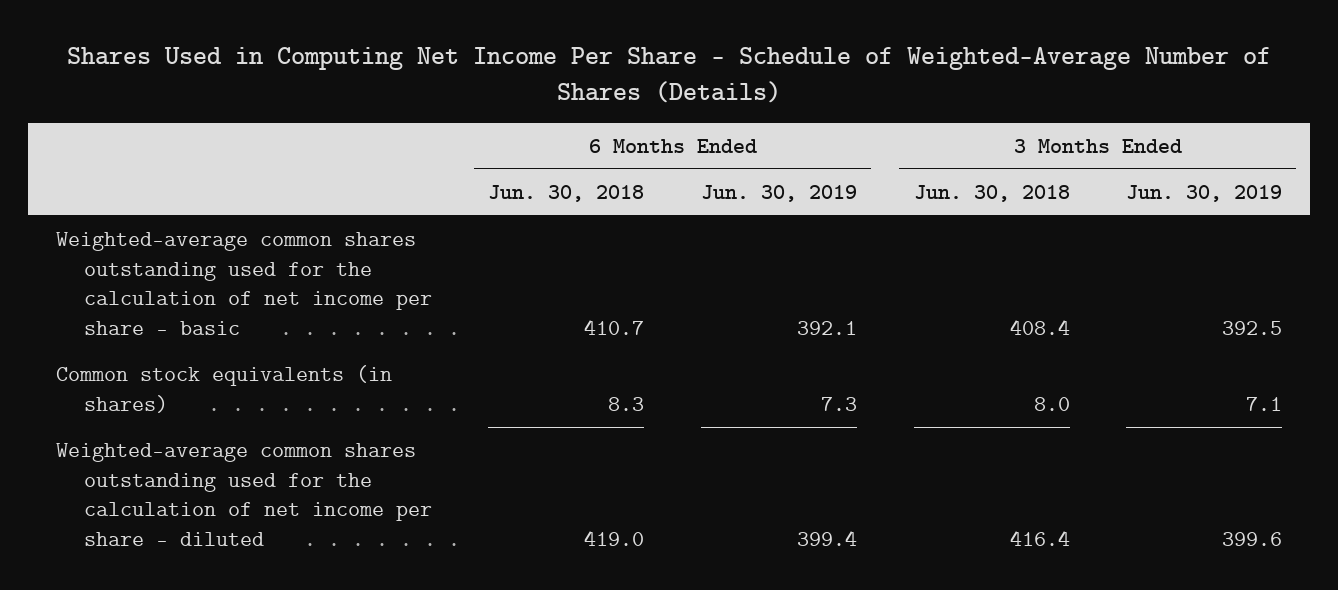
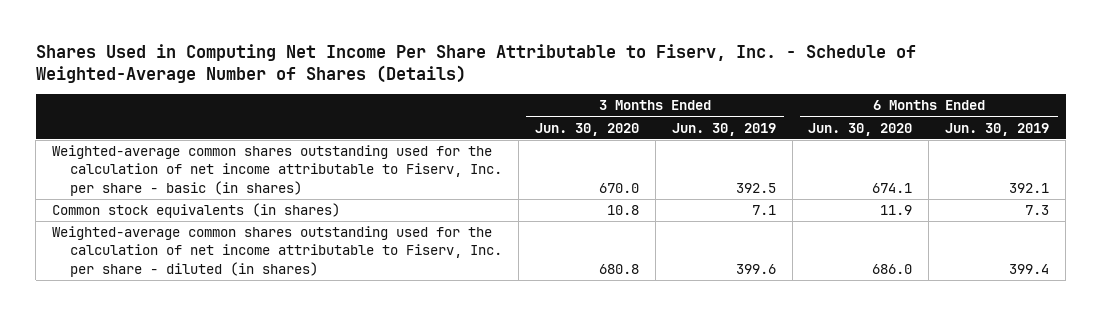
- Shares Used in Computing Net Income Per Share - Schedule of Weighted-Average Number of Shares (Details)
+ Shares Used in Computing Net Income Per Share Attributable to Fiserv, Inc. - Schedule of Weighted-Average Number of Shares (Details)
- | 6 Months Ended Jun. 30, 2018 | 6 Months Ended Jun. 30, 2019 | 3 Months Ended Jun. 30, 2018 | 3 Months Ended Jun. 30, 2019
+ | 3 Months Ended Jun. 30, 2020 | 3 Months Ended Jun. 30, 2019 | 6 Months Ended Jun. 30, 2020 | 6 Months Ended Jun. 30, 2019
- Weighted-average common shares outstanding used for the calculation of net income per share - basic | 410.7 | 392.1 | 408.4 | 392.5
+ Weighted-average common shares outstanding used for the calculation of net income attributable to Fiserv, Inc. per share - basic (in shares) | 670.0 | 392.5 | 674.1 | 392.1
- Weighted-average common shares outstanding used for the calculation of net income per share - diluted | 419.0 | 399.4 | 416.4 | 399.6
+ Weighted-average common shares outstanding used for the calculation of net income attributable to Fiserv, Inc. per share - diluted (in shares) | 680.8 | 399.6 | 686.0 | 399.4

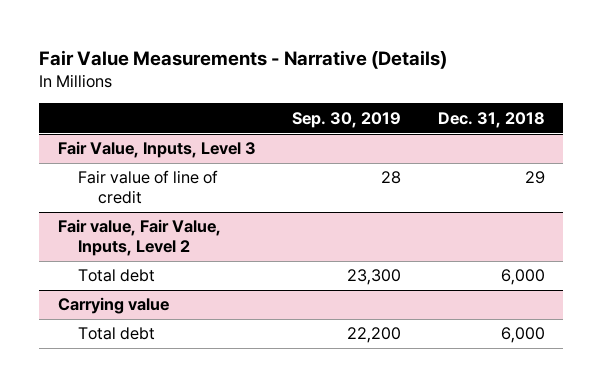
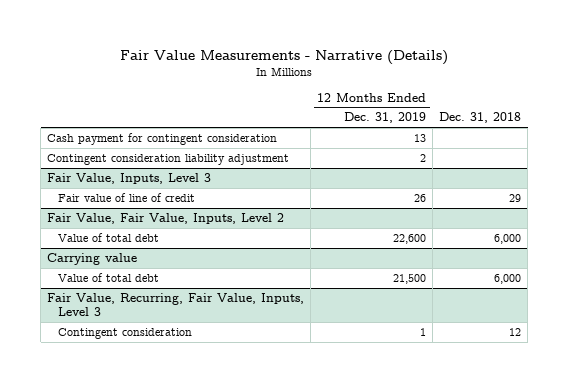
- | Sep. 30, 2019 | Dec. 31, 2018
+ | 12 Months Ended Dec. 31, 2019 | Dec. 31, 2018
+ Cash payment for contingent consideration | 13 |
+ Contingent consideration liability adjustment | 2 |
- Fair value, Fair Value, Inputs, Level 2
- Total debt | 23,300 | 6,000
+ Fair Value, Fair Value, Inputs, Level 2
+ Value of total debt | 22,600 | 6,000
@ Carrying value
- Total debt | 22,200 | 6,000
+ Value of total debt | 21,500 | 6,000
+ Fair Value, Recurring, Fair Value, Inputs, Level 3
+ Contingent consideration | 1 | 12

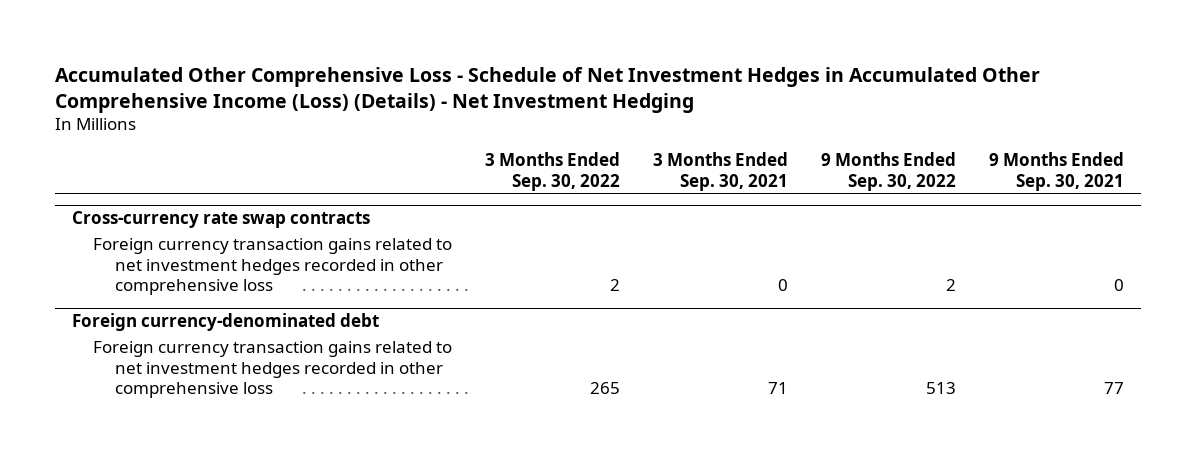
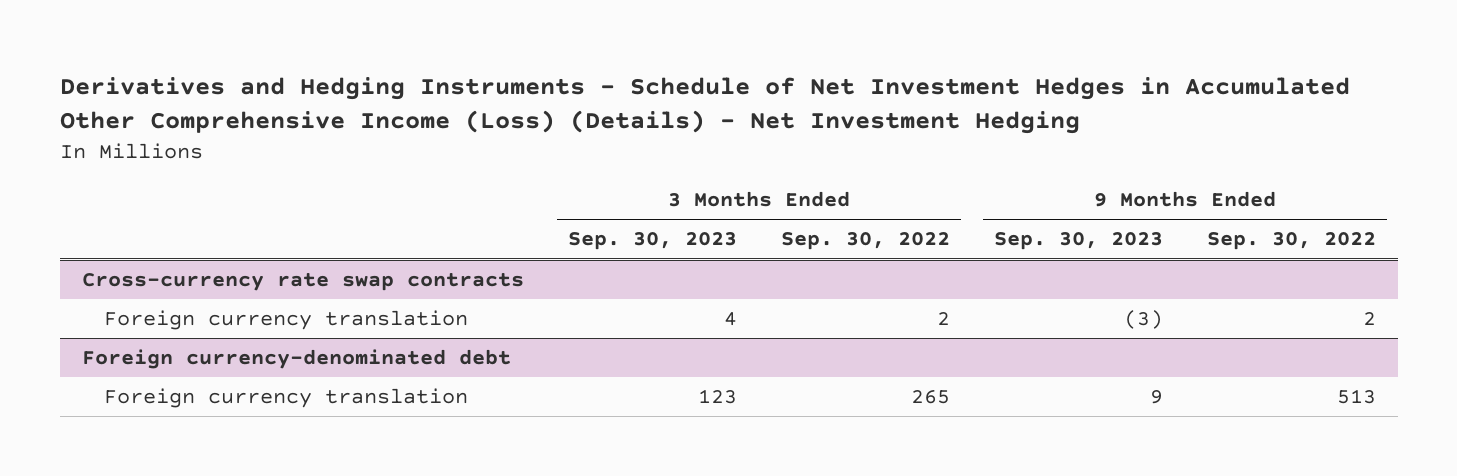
- Accumulated Other Comprehensive Loss - Schedule of Net Investment Hedges in Accumulated Other Comprehensive Income (Loss) (Details) - Net Investment Hedging
+ Derivatives and Hedging Instruments - Schedule of Net Investment Hedges in Accumulated Other Comprehensive Income (Loss) (Details) - Net Investment Hedging
- | 3 Months Ended Sep. 30, 2022 | 3 Months Ended Sep. 30, 2021 | 9 Months Ended Sep. 30, 2022 | 9 Months Ended Sep. 30, 2021
+ | 3 Months Ended Sep. 30, 2023 | 3 Months Ended Sep. 30, 2022 | 9 Months Ended Sep. 30, 2023 | 9 Months Ended Sep. 30, 2022
@ Cross-currency rate swap contracts
- Foreign currency transaction gains related to net investment hedges recorded in other comprehensive loss | 2 | 0 | 2 | 0
+ Foreign currency translation | 4 | 2 | (3) | 2
@ Foreign currency-denominated debt
- Foreign currency transaction gains related to net investment hedges recorded in other comprehensive loss | 265 | 71 | 513 | 77
+ Foreign currency translation | 123 | 265 | 9 | 513

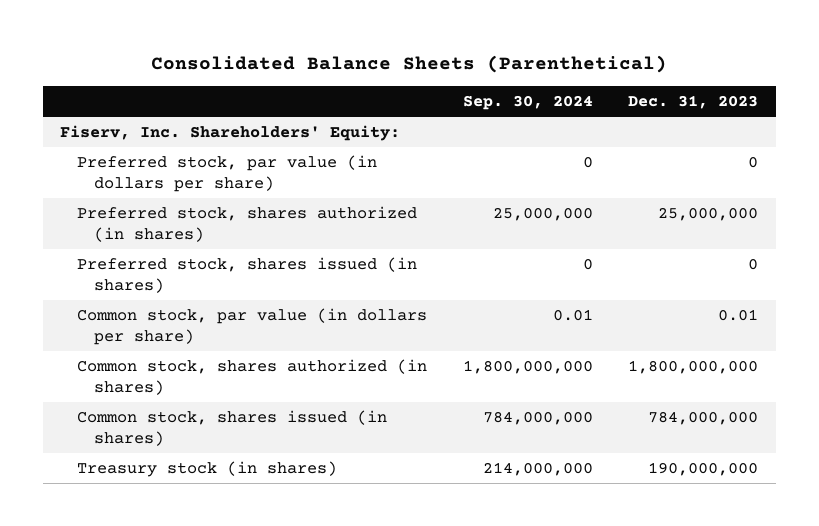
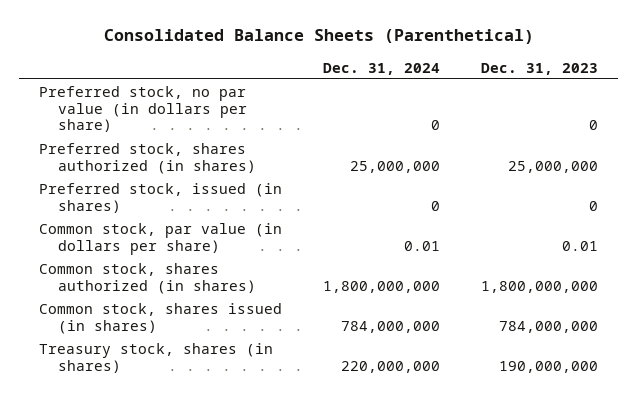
- | Sep. 30, 2024 | Dec. 31, 2023
+ | Dec. 31, 2024 | Dec. 31, 2023
- Fiserv, Inc. Shareholders' Equity:
- Preferred stock, par value (in dollars per share) | 0 | 0
+ Preferred stock, no par value (in dollars per share) | 0 | 0
- Preferred stock, shares issued (in shares) | 0 | 0
+ Preferred stock, issued (in shares) | 0 | 0
- Treasury stock (in shares) | 214,000,000 | 190,000,000
+ Treasury stock, shares (in shares) | 220,000,000 | 190,000,000

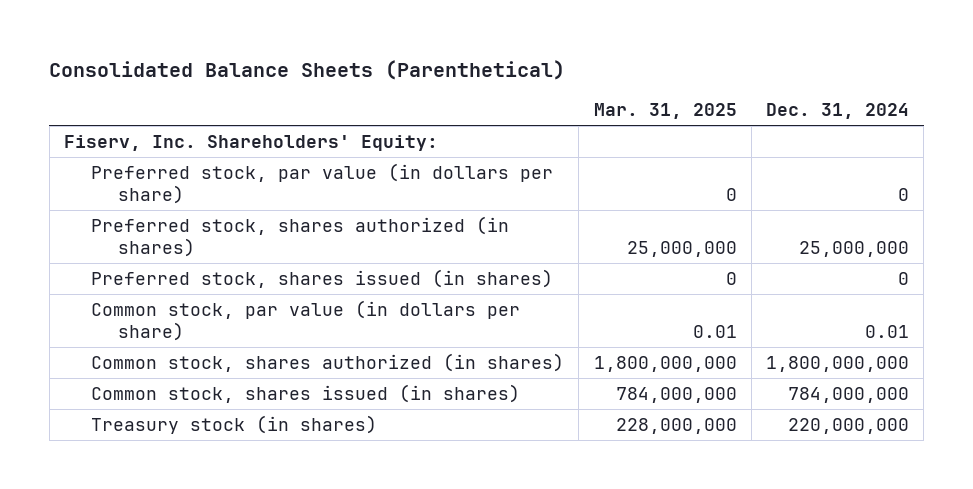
- | Dec. 31, 2024 | Dec. 31, 2023
+ | Mar. 31, 2025 | Dec. 31, 2024
- Preferred stock, no par value (in dollars per share) | 0 | 0
+ Fiserv, Inc. Shareholders' Equity:
+ Preferred stock, par value (in dollars per share) | 0 | 0
- Preferred stock, issued (in shares) | 0 | 0
+ Preferred stock, shares issued (in shares) | 0 | 0
- Treasury stock, shares (in shares) | 220,000,000 | 190,000,000
+ Treasury stock (in shares) | 228,000,000 | 220,000,000

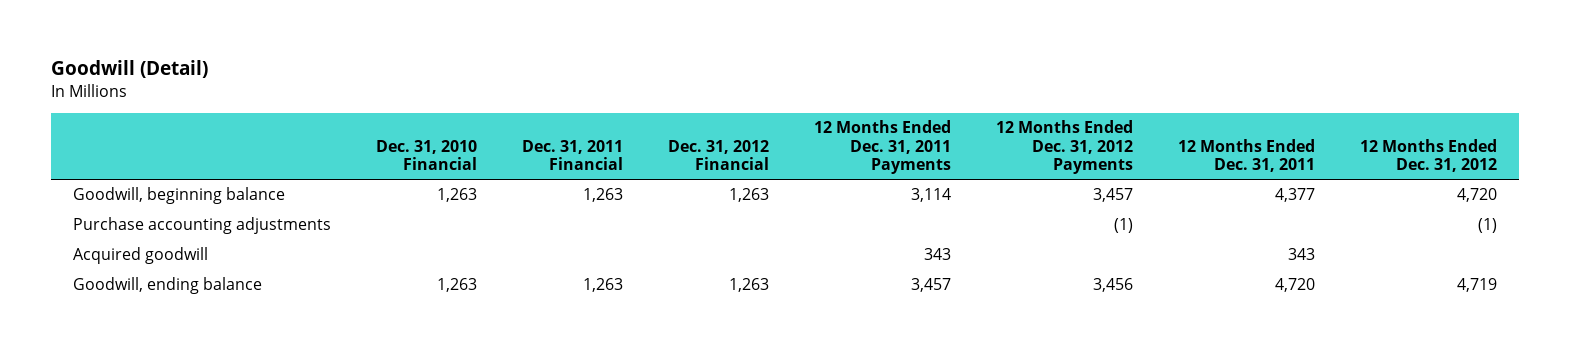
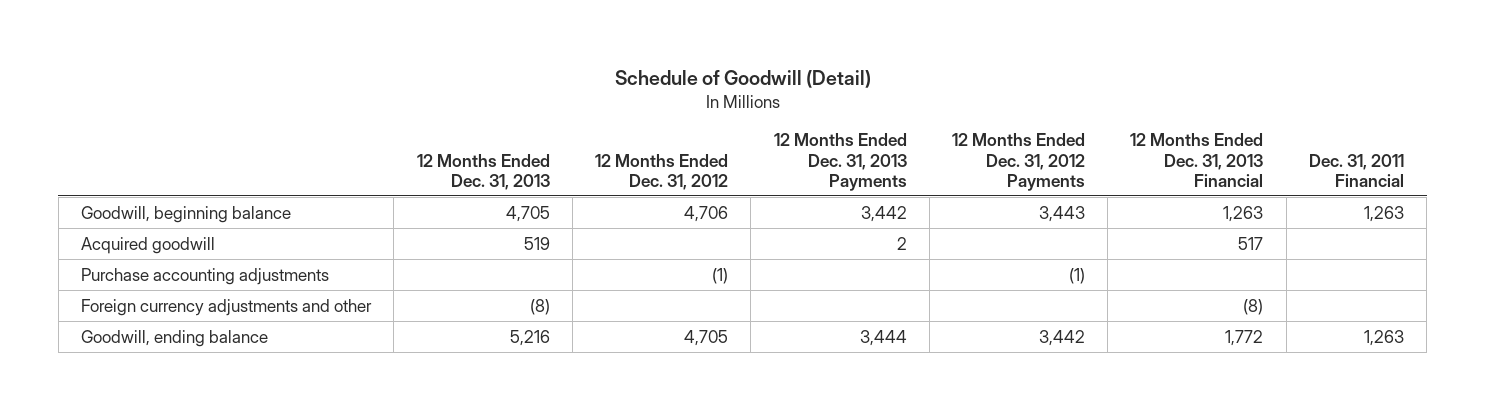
- Goodwill (Detail)
+ Schedule of Goodwill (Detail)
- | Dec. 31, 2010 Financial | Dec. 31, 2011 Financial | Dec. 31, 2012 Financial | 12 Months Ended Dec. 31, 2011 Payments | 12 Months Ended Dec. 31, 2012 Payments | 12 Months Ended Dec. 31, 2011 | 12 Months Ended Dec. 31, 2012
+ | 12 Months Ended Dec. 31, 2013 | 12 Months Ended Dec. 31, 2012 | 12 Months Ended Dec. 31, 2013 Payments | 12 Months Ended Dec. 31, 2012 Payments | 12 Months Ended Dec. 31, 2013 Financial | Dec. 31, 2011 Financial
- Goodwill, beginning balance | 1,263 | 1,263 | 1,263 | 3,114 | 3,457 | 4,377 | 4,720
+ Goodwill, beginning balance | 4,705 | 4,706 | 3,442 | 3,443 | 1,263 | 1,263
- Goodwill, ending balance | 1,263 | 1,263 | 1,263 | 3,457 | 3,456 | 4,720 | 4,719
moved down: Purchase accounting adjustments | | (1) | | (1) | |
+ Foreign currency adjustments and other | (8) | | | | (8) |
+ Goodwill, ending balance | 5,216 | 4,705 | 3,444 | 3,442 | 1,772 | 1,263

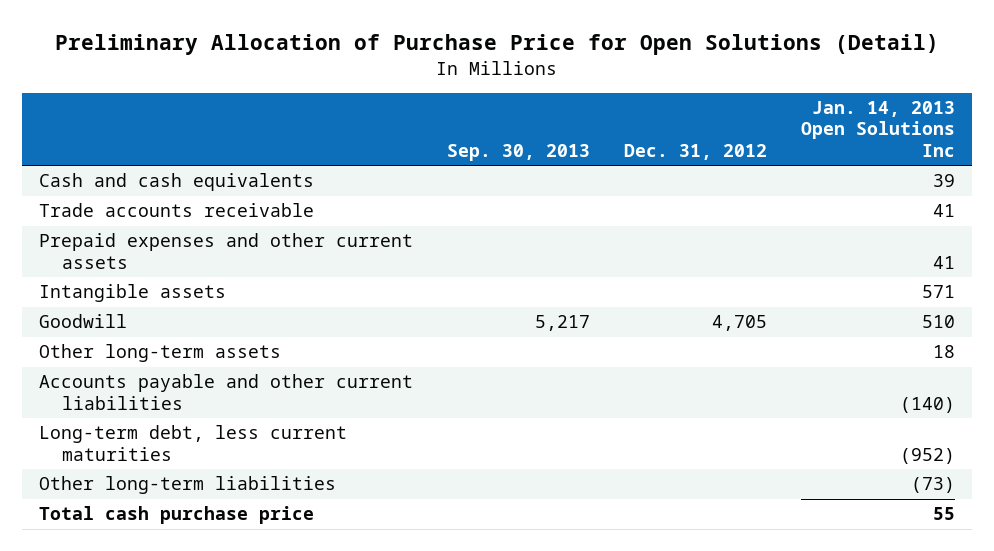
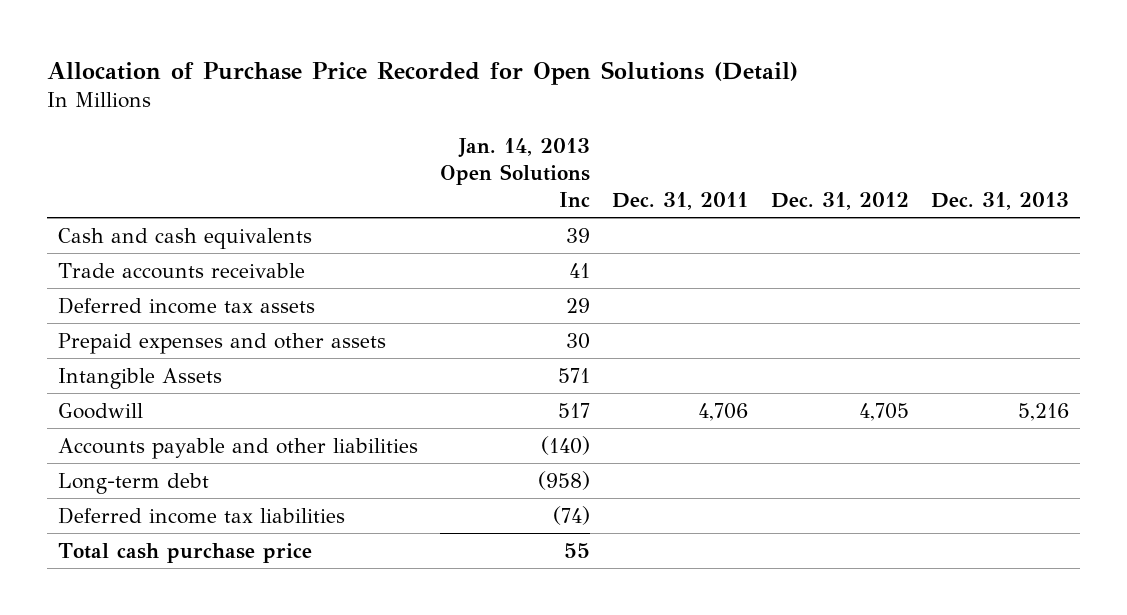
- Preliminary Allocation of Purchase Price for Open Solutions (Detail)
+ Allocation of Purchase Price Recorded for Open Solutions (Detail)
- | Sep. 30, 2013 | Dec. 31, 2012 | Jan. 14, 2013 Open Solutions Inc
+ | Jan. 14, 2013 Open Solutions Inc | Dec. 31, 2011 | Dec. 31, 2012 | Dec. 31, 2013
- Prepaid expenses and other current assets | | | 41
- Intangible assets | | | 571
- Goodwill | 5,217 | 4,705 | 510
- Other long-term assets | | | 18
- Accounts payable and other current liabilities | | | (140)
- Long-term debt, less current maturities | | | (952)
- Other long-term liabilities | | | (73)
+ Deferred income tax assets | 29 | | |
+ Prepaid expenses and other assets | 30 | | |
+ Intangible Assets | 571 | | |
+ Goodwill | 517 | 4,706 | 4,705 | 5,216
+ Accounts payable and other liabilities | (140) | | |
+ Long-term debt | (958) | | |
+ Deferred income tax liabilities | (74) | | |

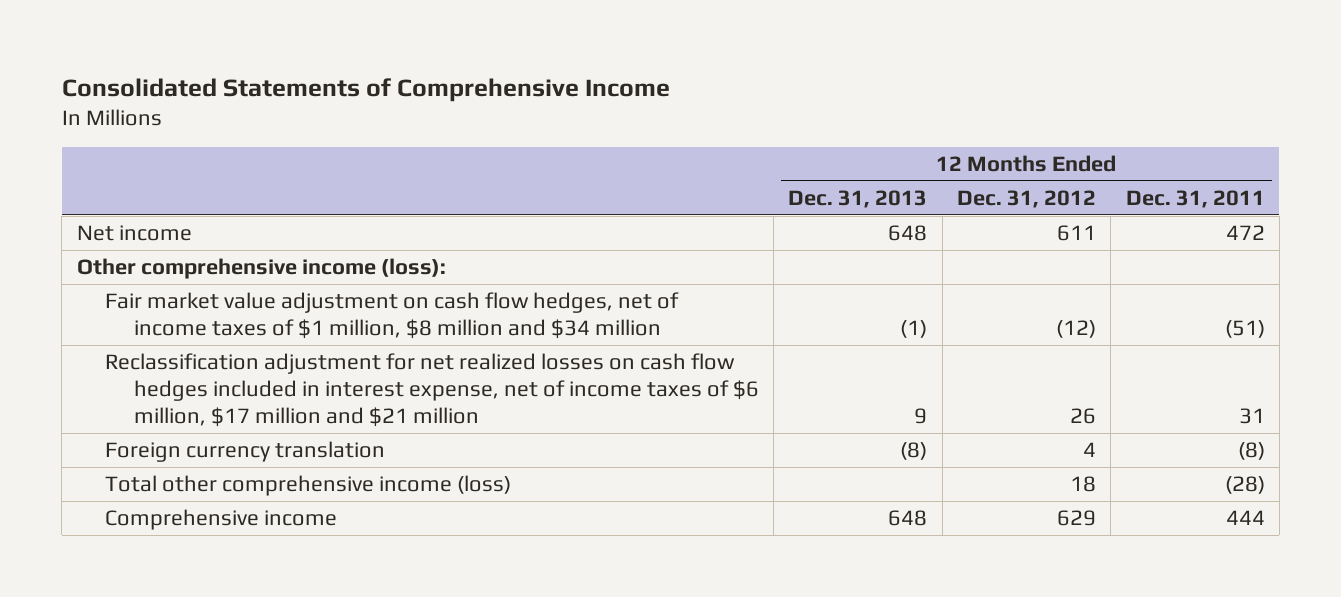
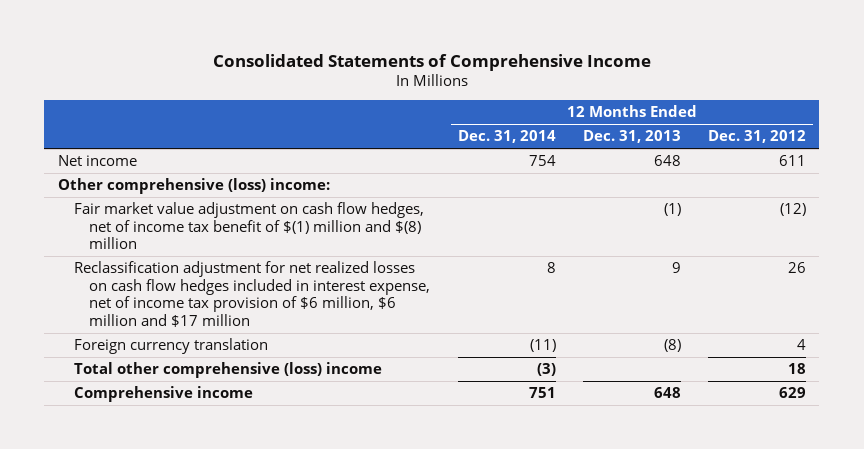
- | 12 Months Ended Dec. 31, 2013 | 12 Months Ended Dec. 31, 2012 | 12 Months Ended Dec. 31, 2011
+ | 12 Months Ended Dec. 31, 2014 | 12 Months Ended Dec. 31, 2013 | 12 Months Ended Dec. 31, 2012
- Other comprehensive income (loss):
- Fair market value adjustment on cash flow hedges, net of income taxes of $1 million, $8 million and $34 million | (1) | (12) | (51)
- Reclassification adjustment for net realized losses on cash flow hedges included in interest expense, net of income taxes of $6 million, $17 million and $21 million | 9 | 26 | 31
+ Other comprehensive (loss) income:
+ Fair market value adjustment on cash flow hedges, net of income tax benefit of $(1) million and $(8) million | | (1) | (12)
+ Reclassification adjustment for net realized losses on cash flow hedges included in interest expense, net of income tax provision of $6 million, $6 million and $17 million | 8 | 9 | 26
- Total other comprehensive income (loss) | | 18 | (28)
+ Total other comprehensive (loss) income | (3) | | 18

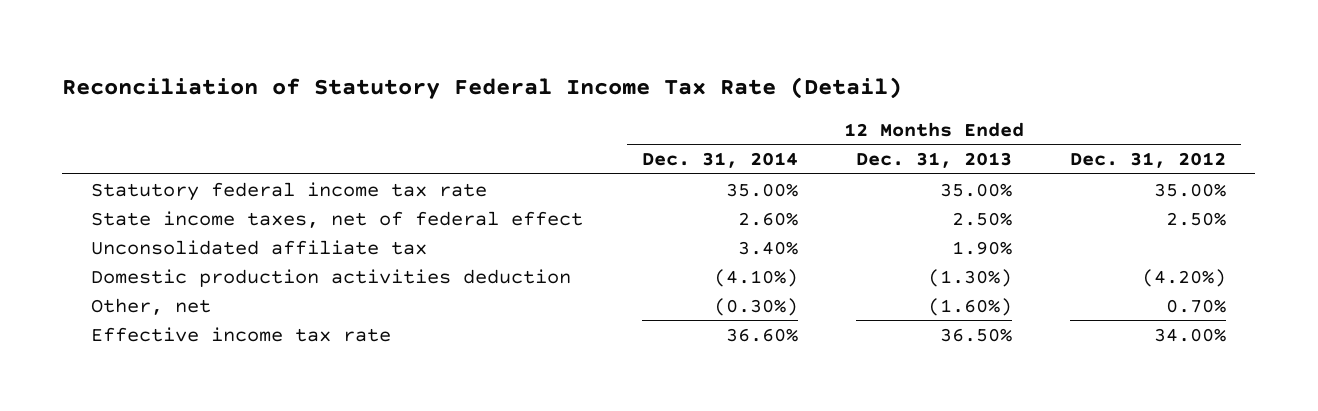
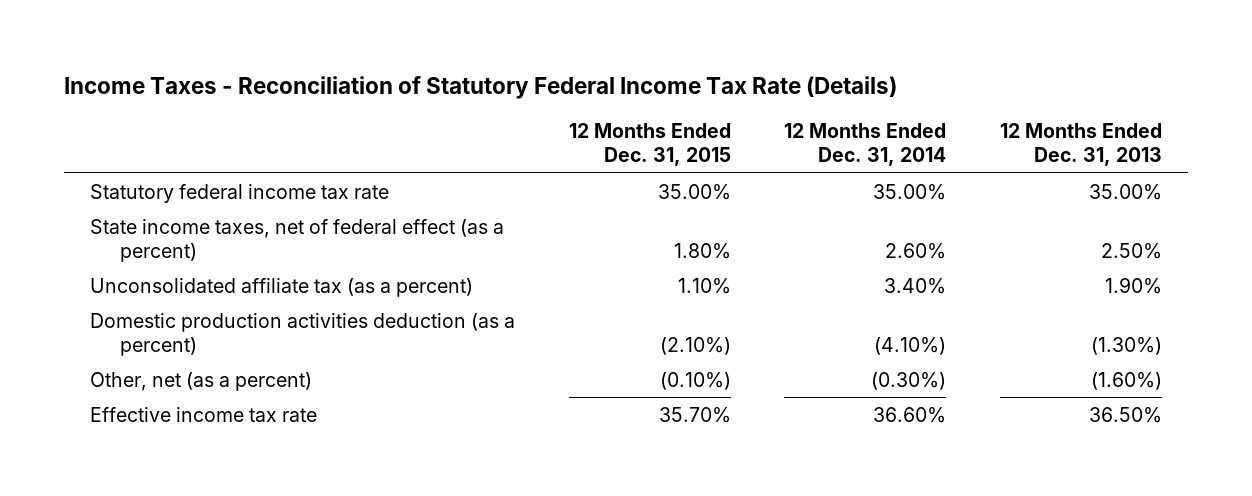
- Reconciliation of Statutory Federal Income Tax Rate (Detail)
+ Income Taxes - Reconciliation of Statutory Federal Income Tax Rate (Details)
- | 12 Months Ended Dec. 31, 2014 | 12 Months Ended Dec. 31, 2013 | 12 Months Ended Dec. 31, 2012
+ | 12 Months Ended Dec. 31, 2015 | 12 Months Ended Dec. 31, 2014 | 12 Months Ended Dec. 31, 2013
- State income taxes, net of federal effect | 2.60% | 2.50% | 2.50%
- Unconsolidated affiliate tax | 3.40% | 1.90% |
- Domestic production activities deduction | (4.10%) | (1.30%) | (4.20%)
- Other, net | (0.30%) | (1.60%) | 0.70%
+ State income taxes, net of federal effect (as a percent) | 1.80% | 2.60% | 2.50%
+ Unconsolidated affiliate tax (as a percent) | 1.10% | 3.40% | 1.90%
+ Domestic production activities deduction (as a percent) | (2.10%) | (4.10%) | (1.30%)
+ Other, net (as a percent) | (0.10%) | (0.30%) | (1.60%)

